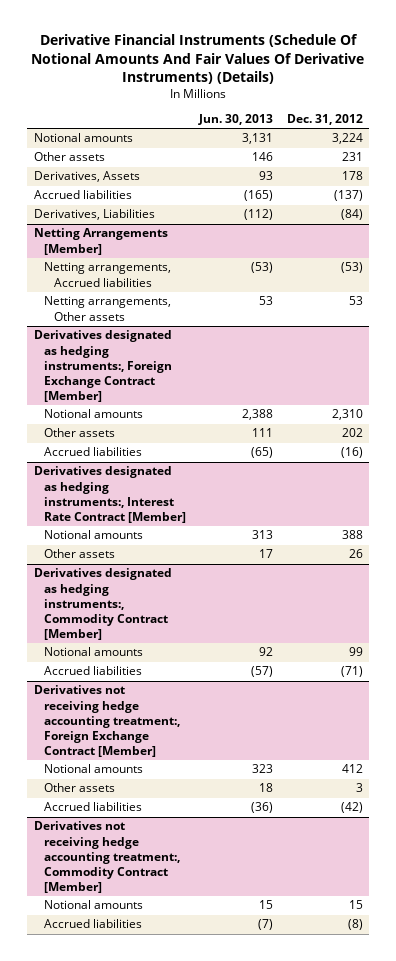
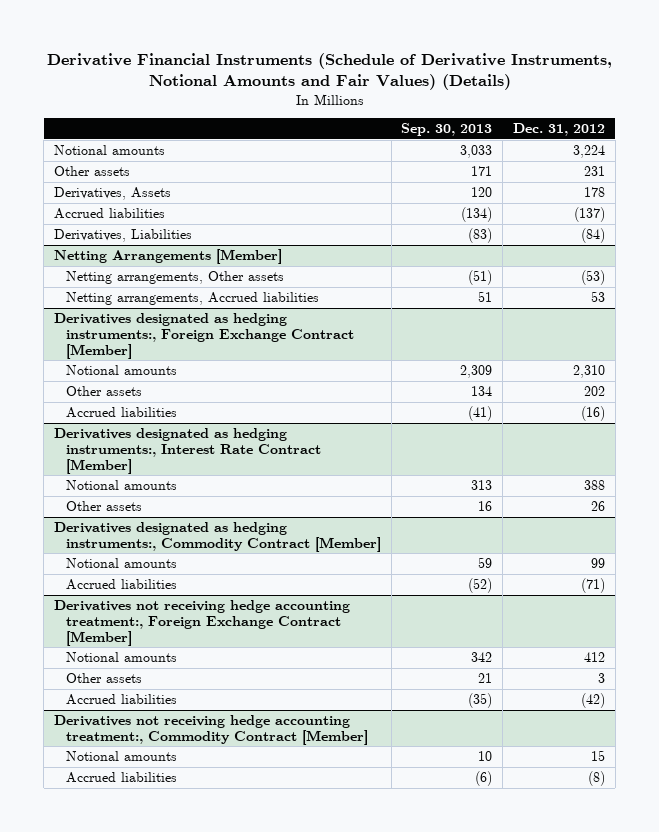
- Derivative Financial Instruments (Schedule Of Notional Amounts And Fair Values Of Derivative Instruments) (Details)
+ Derivative Financial Instruments (Schedule of Derivative Instruments, Notional Amounts and Fair Values) (Details)
- | Jun. 30, 2013 | Dec. 31, 2012
+ | Sep. 30, 2013 | Dec. 31, 2012
@ Netting Arrangements [Member]
- Netting arrangements, Accrued liabilities | (53) | (53)
- Netting arrangements, Other assets | 53 | 53
+ Netting arrangements, Other assets | (51) | (53)
+ Netting arrangements, Accrued liabilities | 51 | 53

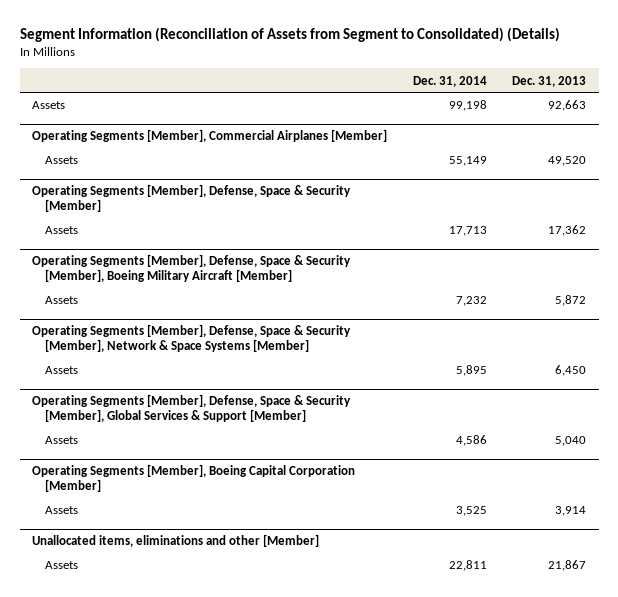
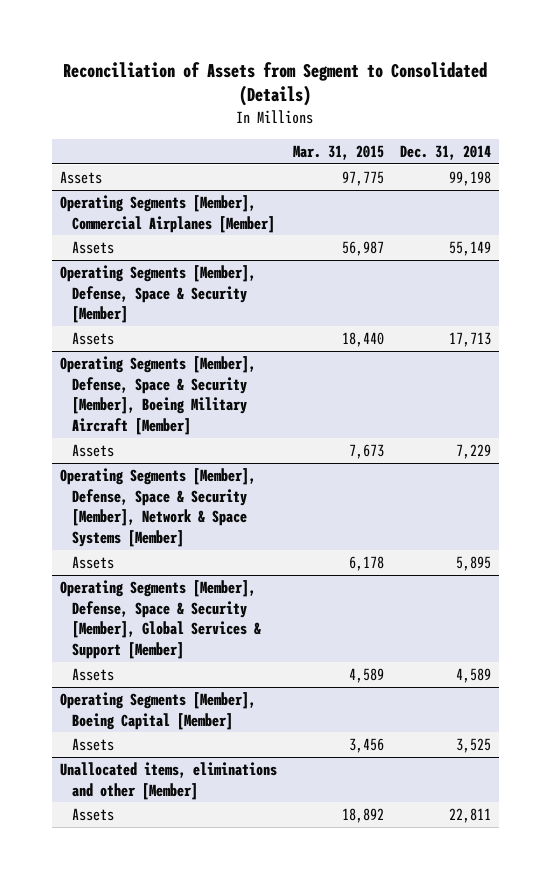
- Segment Information (Reconciliation of Assets from Segment to Consolidated) (Details)
+ Reconciliation of Assets from Segment to Consolidated (Details)
- | Dec. 31, 2014 | Dec. 31, 2013
+ | Mar. 31, 2015 | Dec. 31, 2014
@ Operating Segments [Member], Defense, Space & Security [Member], Boeing Military Aircraft [Member]
- Assets | 7,232 | 5,872
+ Assets | 7,673 | 7,229
@ Operating Segments [Member], Defense, Space & Security [Member], Global Services & Support [Member]
- Assets | 4,586 | 5,040
- Operating Segments [Member], Boeing Capital Corporation [Member]
@ Operating Segments [Member], Defense, Space & Security [Member], Global Services & Support [Member]
+ Assets | 4,589 | 4,589
+ Operating Segments [Member], Boeing Capital [Member]

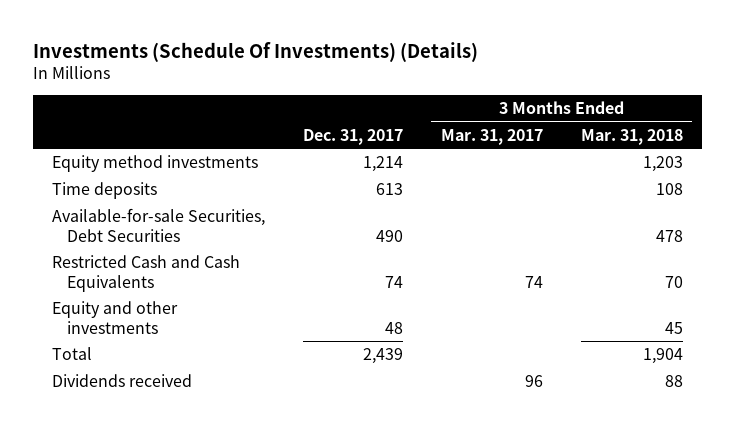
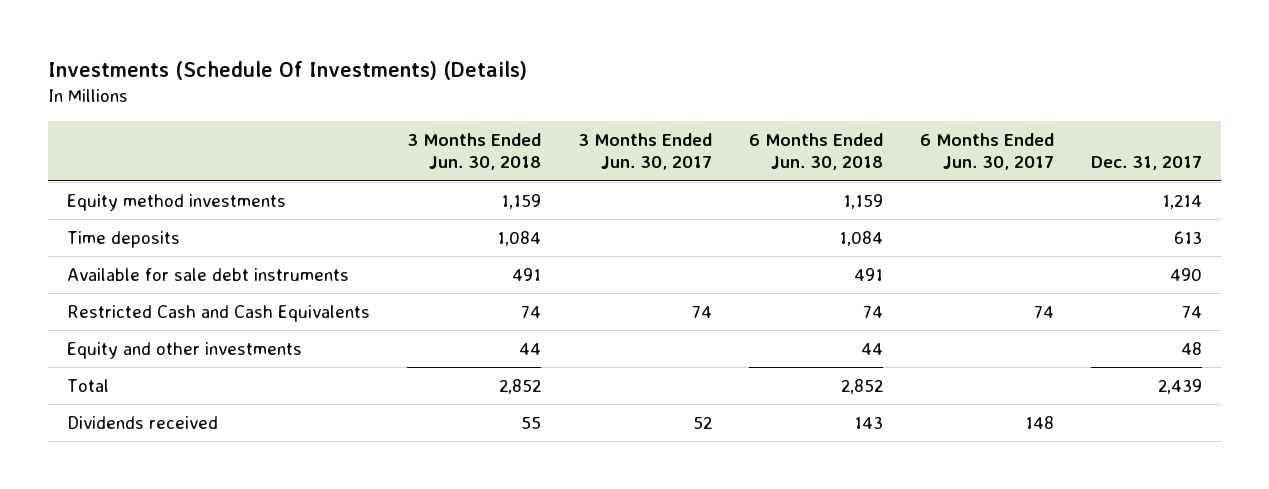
- | Dec. 31, 2017 | 3 Months Ended Mar. 31, 2017 | 3 Months Ended Mar. 31, 2018
+ | 3 Months Ended Jun. 30, 2018 | 3 Months Ended Jun. 30, 2017 | 6 Months Ended Jun. 30, 2018 | 6 Months Ended Jun. 30, 2017 | Dec. 31, 2017
- Available-for-sale Securities, Debt Securities | 490 | | 478
+ Available for sale debt instruments | 491 | | 491 | | 490

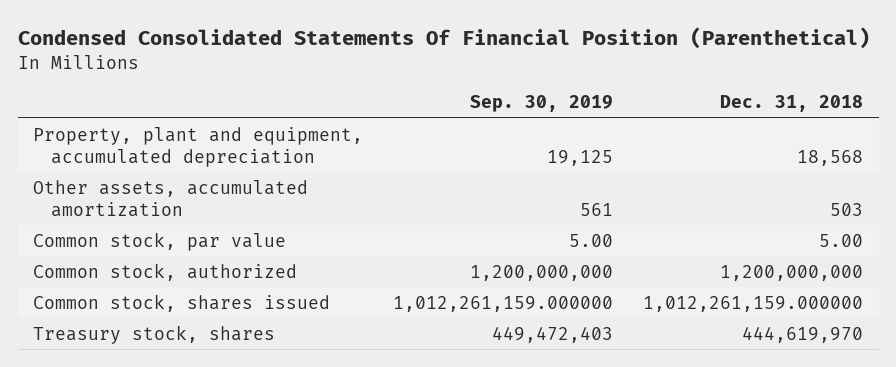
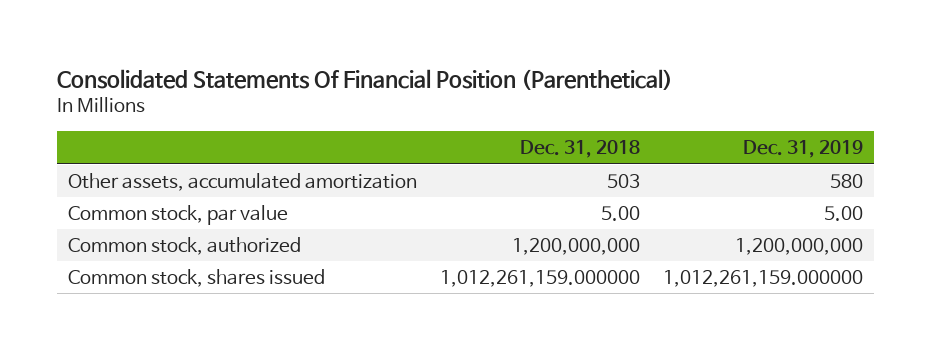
- Condensed Consolidated Statements Of Financial Position (Parenthetical)
+ Consolidated Statements Of Financial Position (Parenthetical)
- | Sep. 30, 2019 | Dec. 31, 2018
+ | Dec. 31, 2018 | Dec. 31, 2019
- Property, plant and equipment, accumulated depreciation | 19,125 | 18,568
- Treasury stock, shares | 449,472,403 | 444,619,970

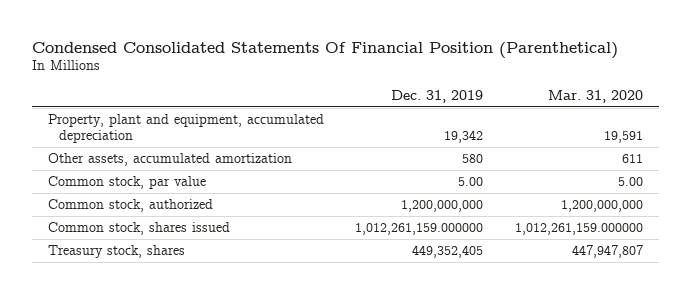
- Consolidated Statements Of Financial Position (Parenthetical)
+ Condensed Consolidated Statements Of Financial Position (Parenthetical)
- | Dec. 31, 2018 | Dec. 31, 2019
+ | Dec. 31, 2019 | Mar. 31, 2020
+ Property, plant and equipment, accumulated depreciation | 19,342 | 19,591
+ Treasury stock, shares | 449,352,405 | 447,947,807

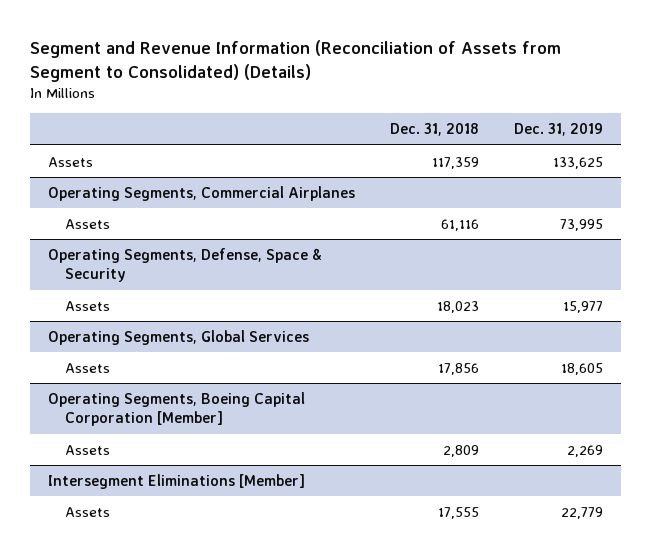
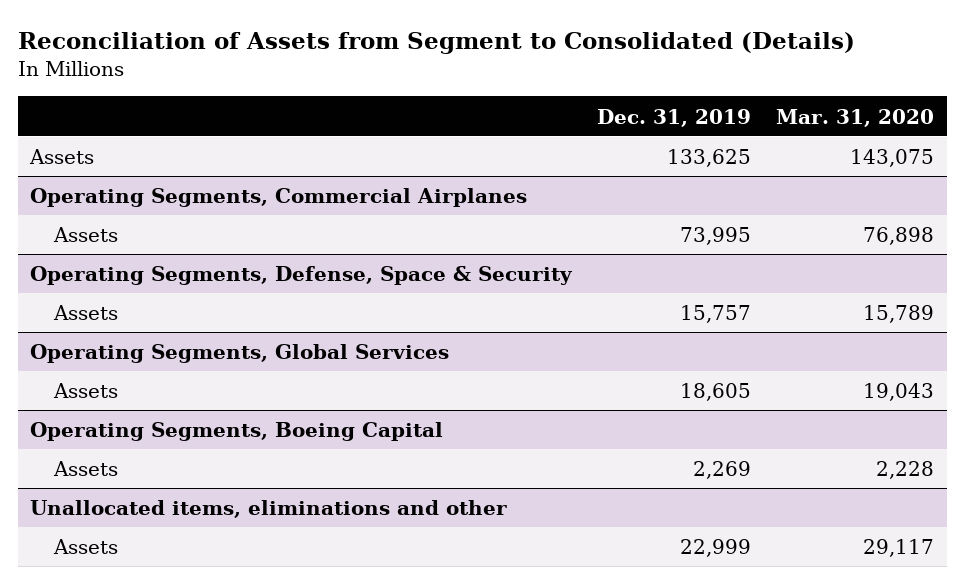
- Segment and Revenue Information (Reconciliation of Assets from Segment to Consolidated) (Details)
+ Reconciliation of Assets from Segment to Consolidated (Details)
- | Dec. 31, 2018 | Dec. 31, 2019
+ | Dec. 31, 2019 | Mar. 31, 2020
@ Operating Segments, Defense, Space & Security
- Assets | 18,023 | 15,977
+ Assets | 15,757 | 15,789
- Operating Segments, Boeing Capital Corporation [Member]
+ Operating Segments, Boeing Capital
- Intersegment Eliminations [Member]
- Assets | 17,555 | 22,779
+ Unallocated items, eliminations and other
+ Assets | 22,999 | 29,117

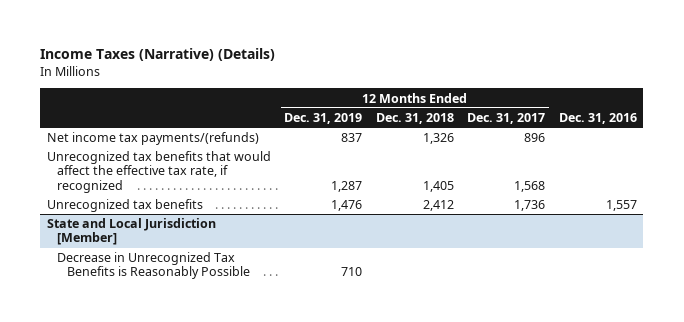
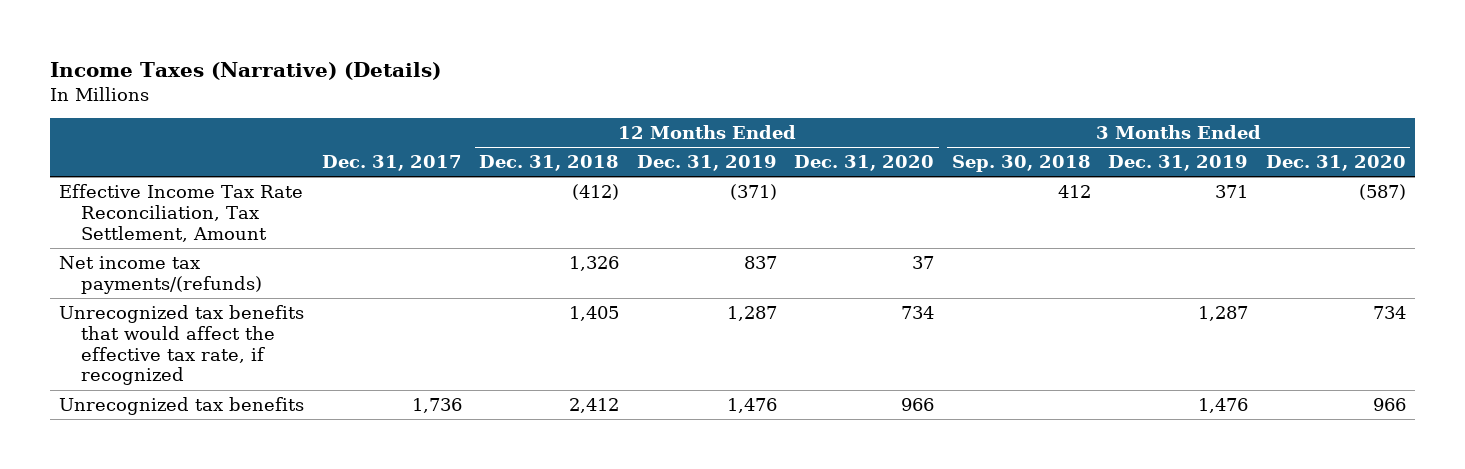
- | 12 Months Ended Dec. 31, 2019 | 12 Months Ended Dec. 31, 2018 | 12 Months Ended Dec. 31, 2017 | Dec. 31, 2016
+ | Dec. 31, 2017 | 12 Months Ended Dec. 31, 2018 | 12 Months Ended Dec. 31, 2019 | 12 Months Ended Dec. 31, 2020 | 3 Months Ended Sep. 30, 2018 | 3 Months Ended Dec. 31, 2019 | 3 Months Ended Dec. 31, 2020
+ Effective Income Tax Rate Reconciliation, Tax Settlement, Amount | | (412) | (371) | | 412 | 371 | (587)
- State and Local Jurisdiction [Member]
- Decrease in Unrecognized Tax Benefits is Reasonably Possible | 710 | | |

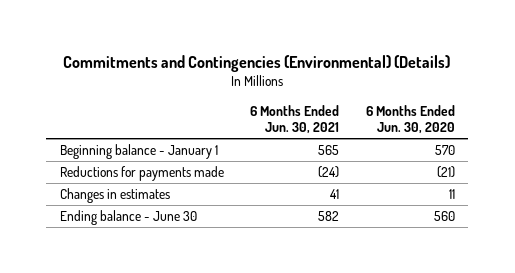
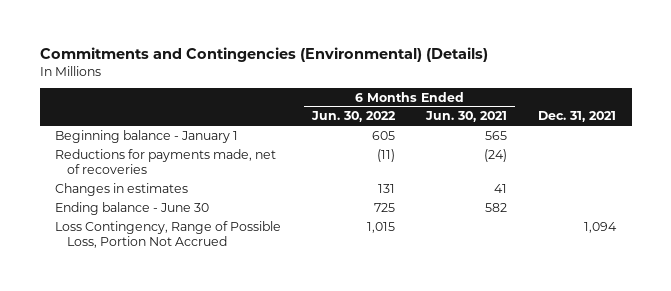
- | 6 Months Ended Jun. 30, 2021 | 6 Months Ended Jun. 30, 2020
+ | 6 Months Ended Jun. 30, 2022 | 6 Months Ended Jun. 30, 2021 | Dec. 31, 2021
- Reductions for payments made | (24) | (21)
+ Reductions for payments made, net of recoveries | (11) | (24) |
+ Loss Contingency, Range of Possible Loss, Portion Not Accrued | 1,015 | | 1,094

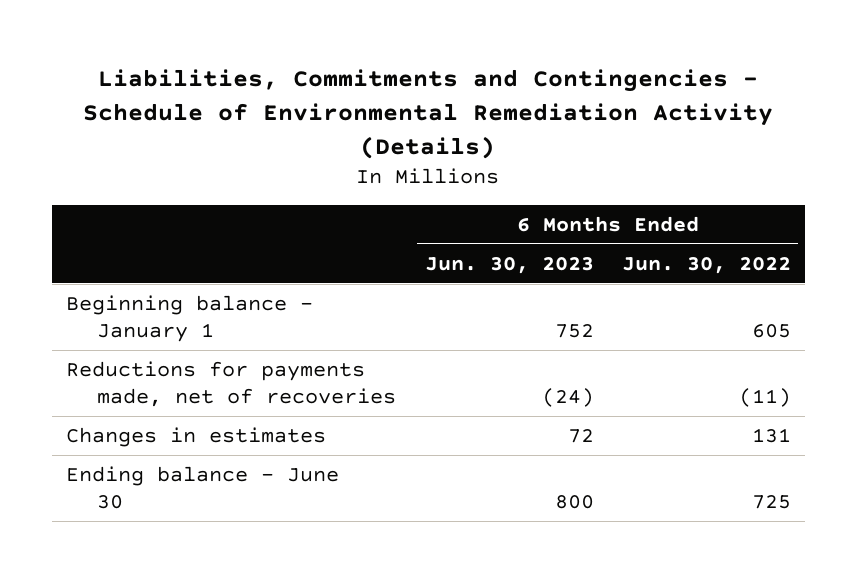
- Commitments and Contingencies (Environmental) (Details)
+ Liabilities, Commitments and Contingencies - Schedule of Environmental Remediation Activity (Details)
- | 6 Months Ended Jun. 30, 2022 | 6 Months Ended Jun. 30, 2021 | Dec. 31, 2021
+ | 6 Months Ended Jun. 30, 2023 | 6 Months Ended Jun. 30, 2022
- Loss Contingency, Range of Possible Loss, Portion Not Accrued | 1,015 | | 1,094

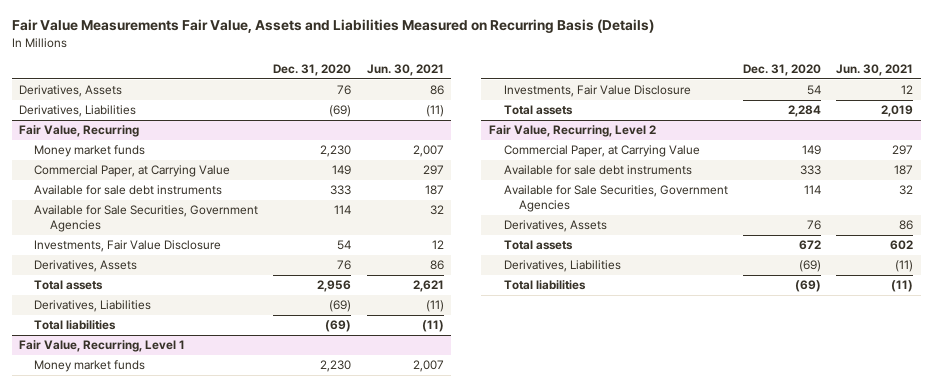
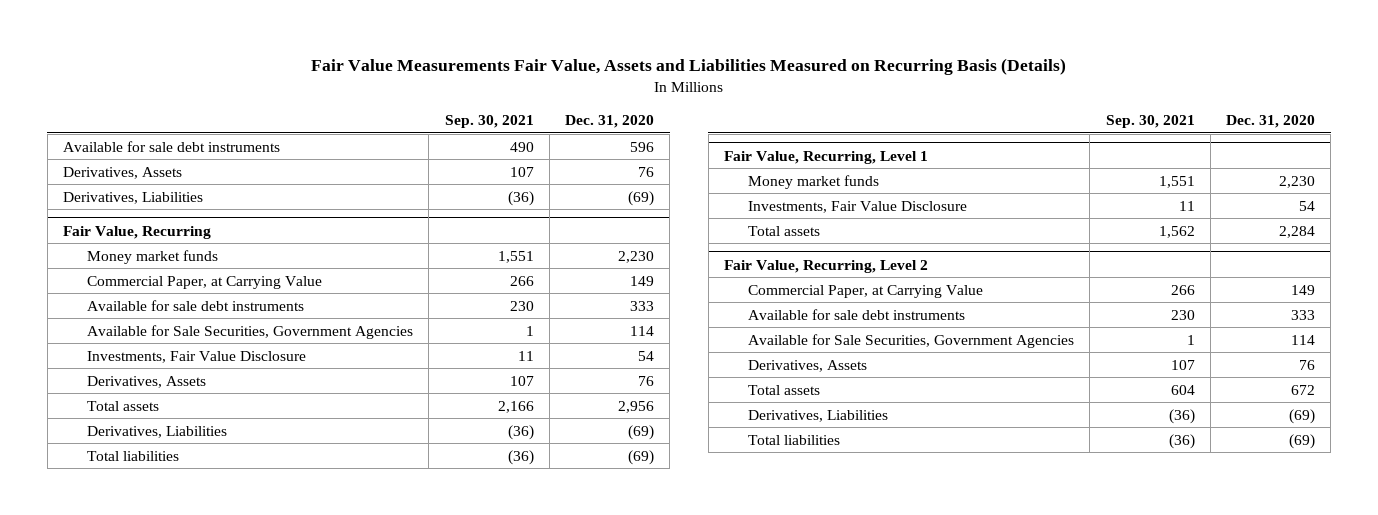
- | Dec. 31, 2020 | Jun. 30, 2021
+ | Sep. 30, 2021 | Dec. 31, 2020
+ Available for sale debt instruments | 490 | 596

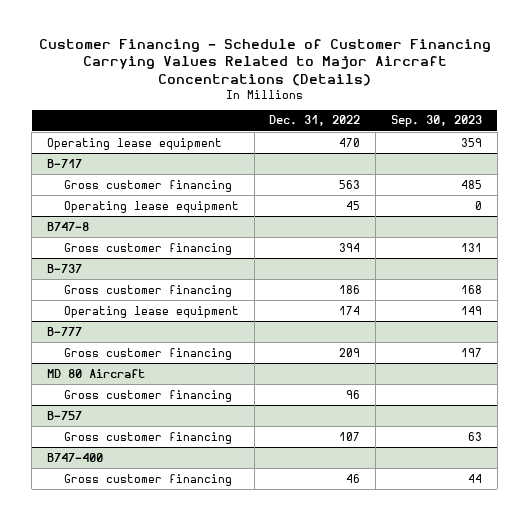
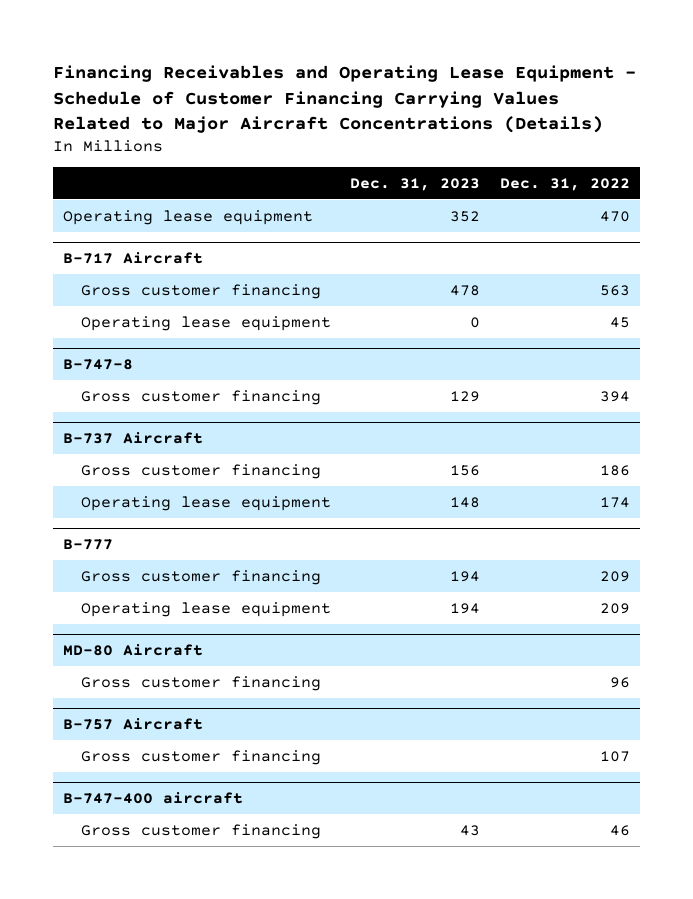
- Customer Financing - Schedule of Customer Financing Carrying Values Related to Major Aircraft Concentrations (Details)
+ Financing Receivables and Operating Lease Equipment - Schedule of Customer Financing Carrying Values Related to Major Aircraft Concentrations (Details)
- | Dec. 31, 2022 | Sep. 30, 2023
+ | Dec. 31, 2023 | Dec. 31, 2022
- B-717
+ B-717 Aircraft
- B747-8
+ B-747-8
- B-737
+ B-737 Aircraft
- MD 80 Aircraft
@ B-777
+ Operating lease equipment | 194 | 209
+ MD-80 Aircraft
- B-757
+ B-757 Aircraft
- B747-400
+ B-747-400 aircraft

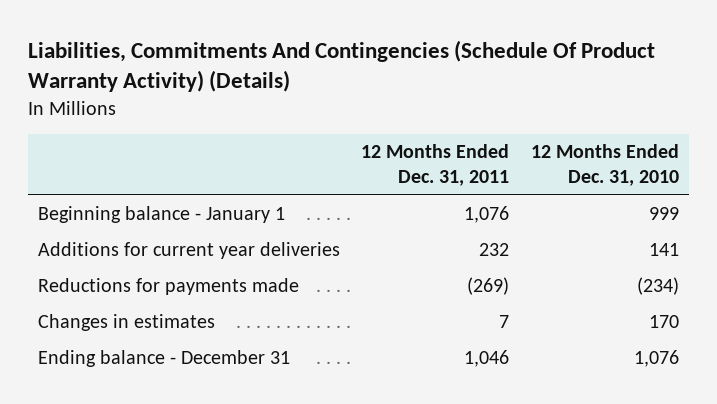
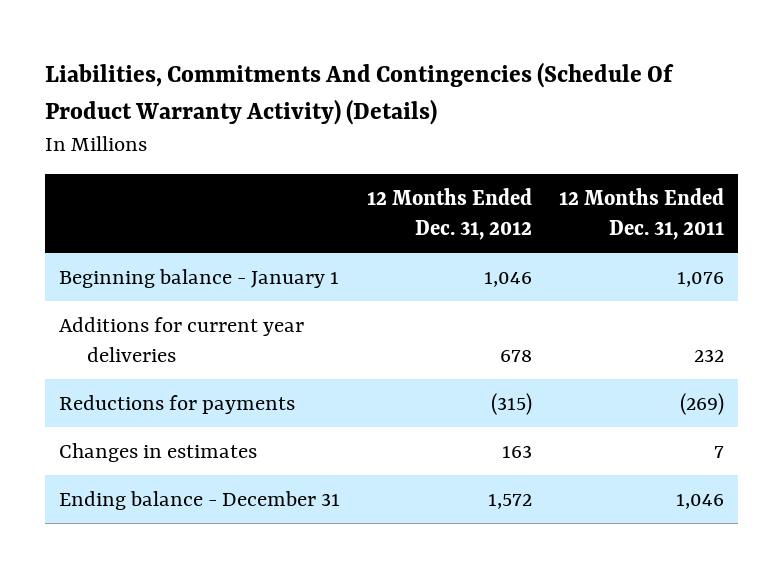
- | 12 Months Ended Dec. 31, 2011 | 12 Months Ended Dec. 31, 2010
+ | 12 Months Ended Dec. 31, 2012 | 12 Months Ended Dec. 31, 2011
- Reductions for payments made | (269) | (234)
+ Reductions for payments | (315) | (269)

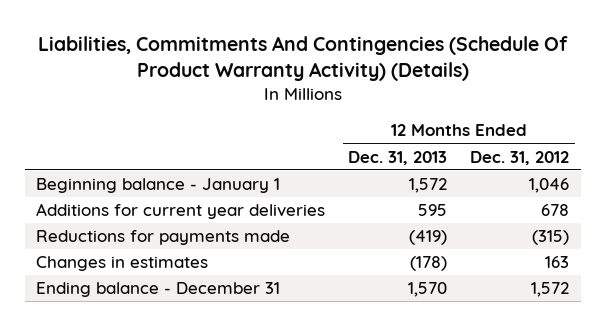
- | 12 Months Ended Dec. 31, 2012 | 12 Months Ended Dec. 31, 2011
+ | 12 Months Ended Dec. 31, 2013 | 12 Months Ended Dec. 31, 2012
- Reductions for payments | (315) | (269)
+ Reductions for payments made | (419) | (315)

